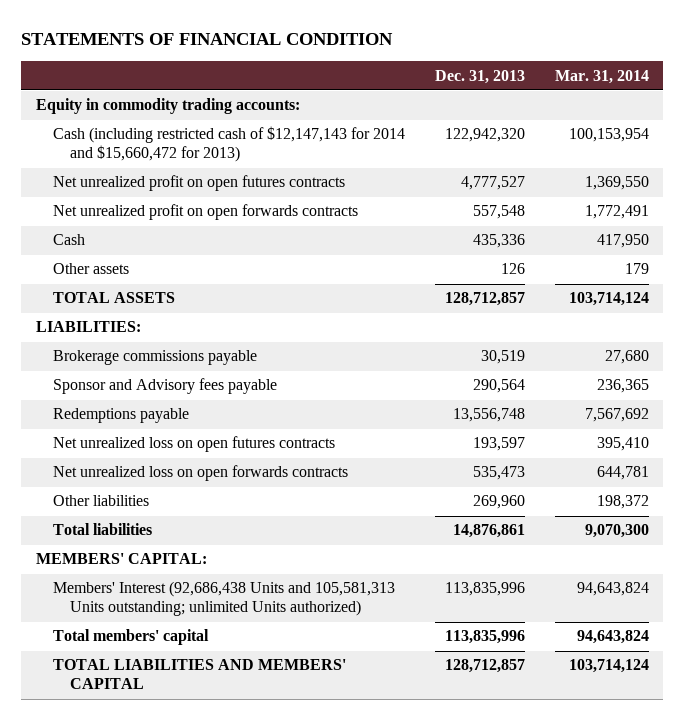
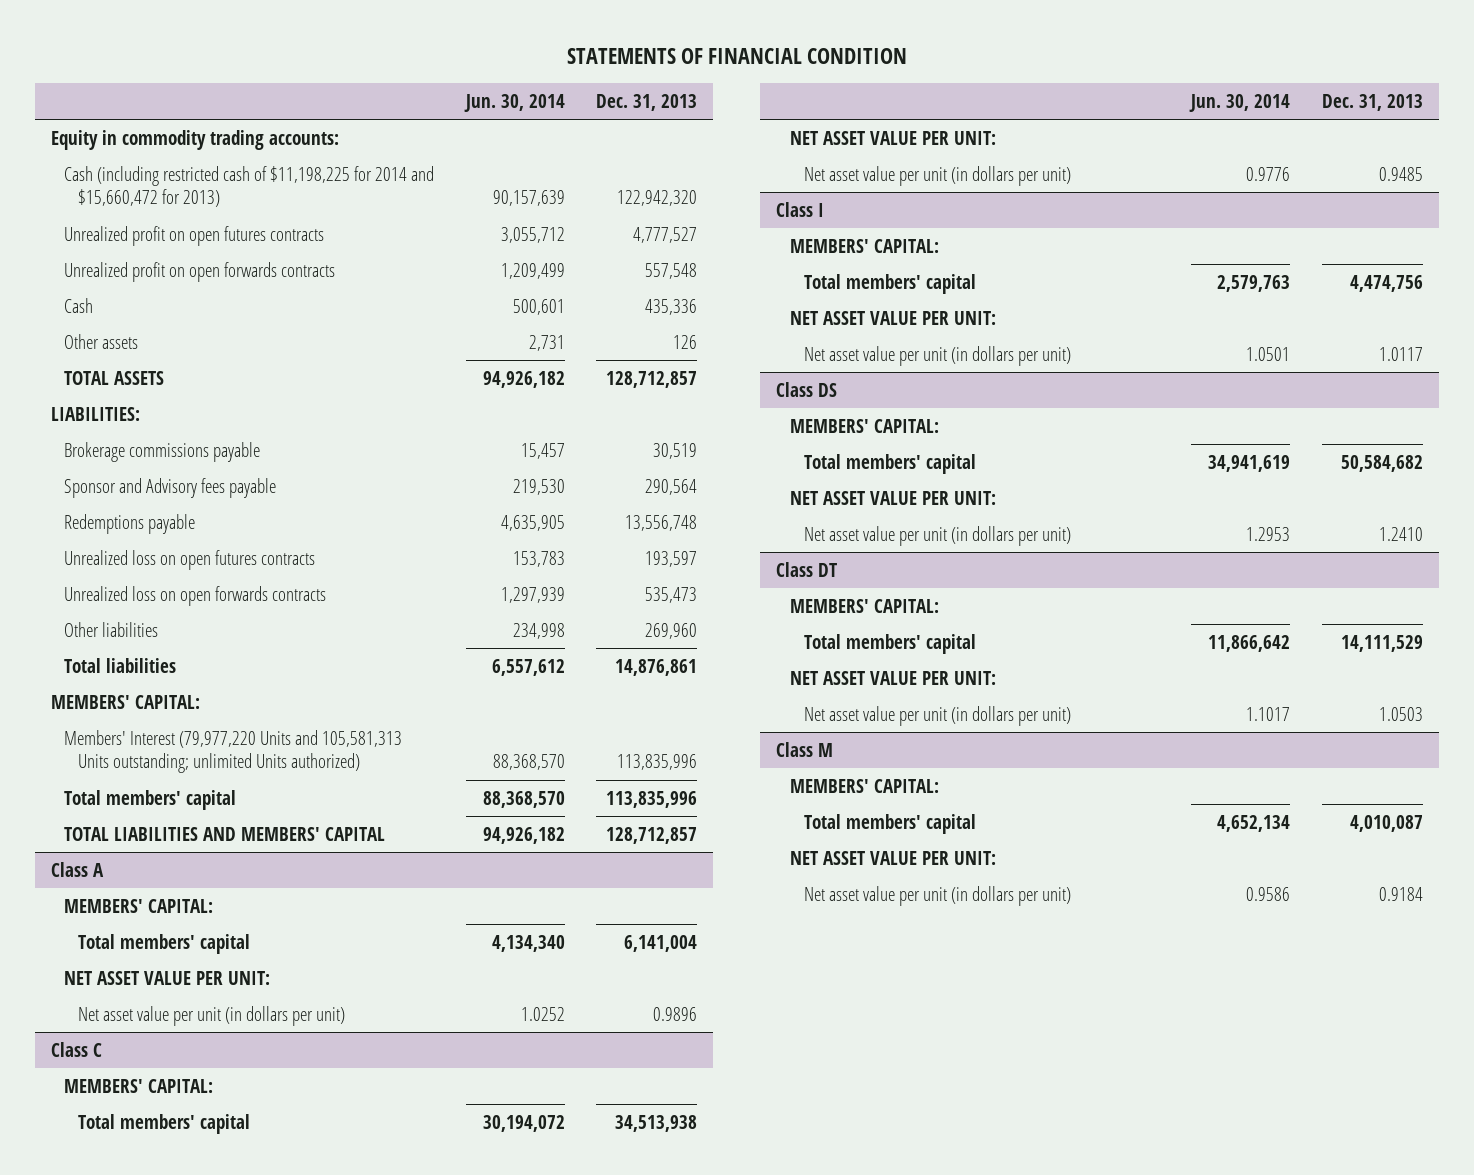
- | Dec. 31, 2013 | Mar. 31, 2014
+ | Jun. 30, 2014 | Dec. 31, 2013
- Cash (including restricted cash of $12,147,143 for 2014 and $15,660,472 for 2013) | 122,942,320 | 100,153,954
- Net unrealized profit on open futures contracts | 4,777,527 | 1,369,550
- Net unrealized profit on open forwards contracts | 557,548 | 1,772,491
+ Cash (including restricted cash of $11,198,225 for 2014 and $15,660,472 for 2013) | 90,157,639 | 122,942,320
+ Unrealized profit on open futures contracts | 3,055,712 | 4,777,527
+ Unrealized profit on open forwards contracts | 1,209,499 | 557,548
- Net unrealized loss on open futures contracts | 193,597 | 395,410
- Net unrealized loss on open forwards contracts | 535,473 | 644,781
+ Unrealized loss on open futures contracts | 153,783 | 193,597
+ Unrealized loss on open forwards contracts | 1,297,939 | 535,473
- Members' Interest (92,686,438 Units and 105,581,313 Units outstanding; unlimited Units authorized) | 113,835,996 | 94,643,824
+ Members' Interest (79,977,220 Units and 105,581,313 Units outstanding; unlimited Units authorized) | 88,368,570 | 113,835,996
+ Class A
+ MEMBERS' CAPITAL:
+ Total members' capital | 4,134,340 | 6,141,004
+ NET ASSET VALUE PER UNIT:
+ Net asset value per unit (in dollars per unit) | 1.0252 | 0.9896
+ Class C
+ MEMBERS' CAPITAL:
+ Total members' capital | 30,194,072 | 34,513,938
+ NET ASSET VALUE PER UNIT:
+ Net asset value per unit (in dollars per unit) | 0.9776 | 0.9485
+ Class I
+ MEMBERS' CAPITAL:
+ Total members' capital | 2,579,763 | 4,474,756
+ NET ASSET VALUE PER UNIT:
+ Net asset value per unit (in dollars per unit) | 1.0501 | 1.0117
+ Class DS
+ MEMBERS' CAPITAL:
+ Total members' capital | 34,941,619 | 50,584,682
+ NET ASSET VALUE PER UNIT:
+ Net asset value per unit (in dollars per unit) | 1.2953 | 1.2410
+ Class DT
+ MEMBERS' CAPITAL:
+ Total members' capital | 11,866,642 | 14,111,529
+ NET ASSET VALUE PER UNIT:
+ Net asset value per unit (in dollars per unit) | 1.1017 | 1.0503
+ Class M
+ MEMBERS' CAPITAL:
+ Total members' capital | 4,652,134 | 4,010,087
+ NET ASSET VALUE PER UNIT:
+ Net asset value per unit (in dollars per unit) | 0.9586 | 0.9184

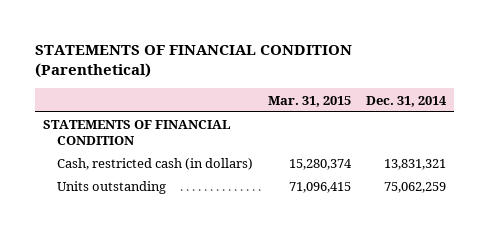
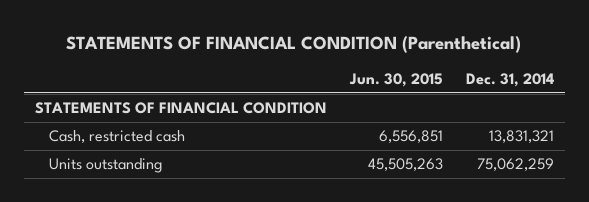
- | Mar. 31, 2015 | Dec. 31, 2014
+ | Jun. 30, 2015 | Dec. 31, 2014
- Cash, restricted cash (in dollars) | 15,280,374 | 13,831,321
+ Cash, restricted cash | 6,556,851 | 13,831,321

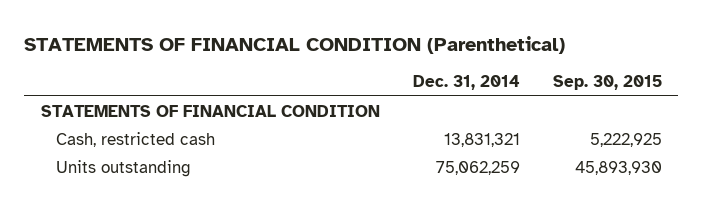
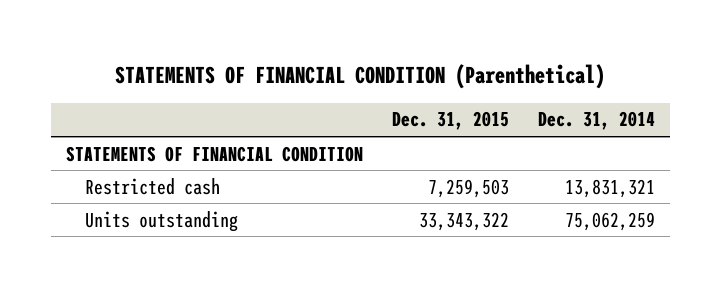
- | Dec. 31, 2014 | Sep. 30, 2015
+ | Dec. 31, 2015 | Dec. 31, 2014
- Cash, restricted cash | 13,831,321 | 5,222,925
+ Restricted cash | 7,259,503 | 13,831,321

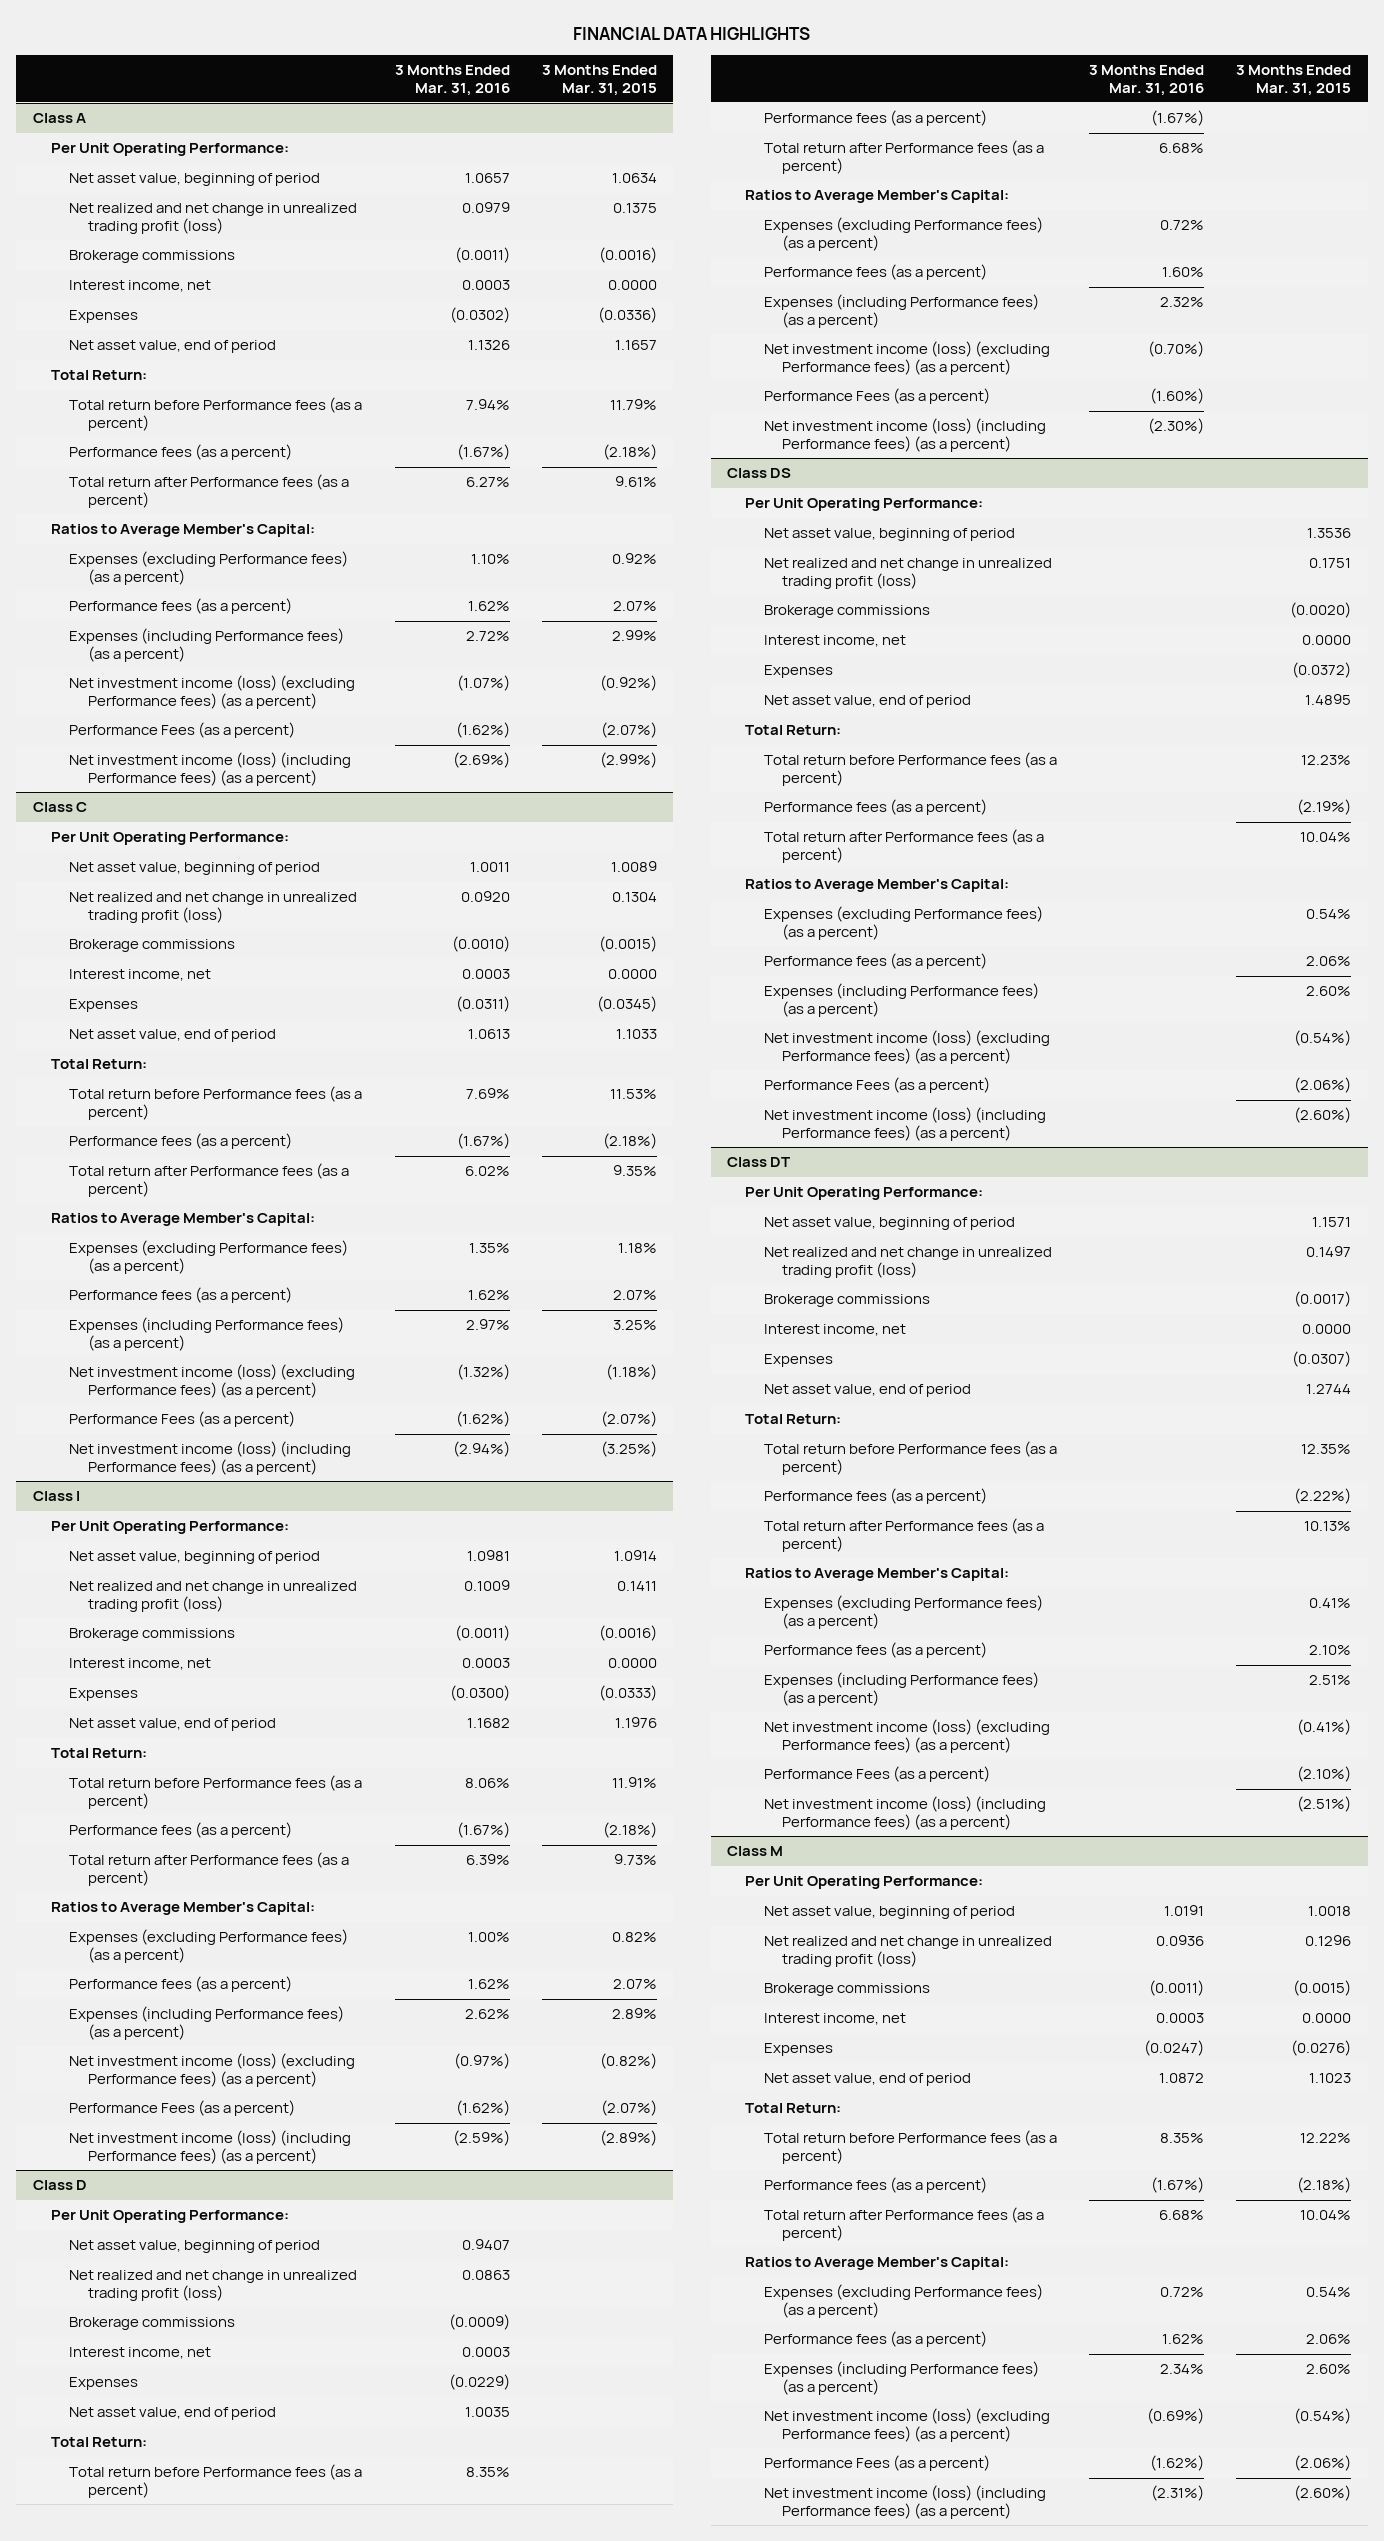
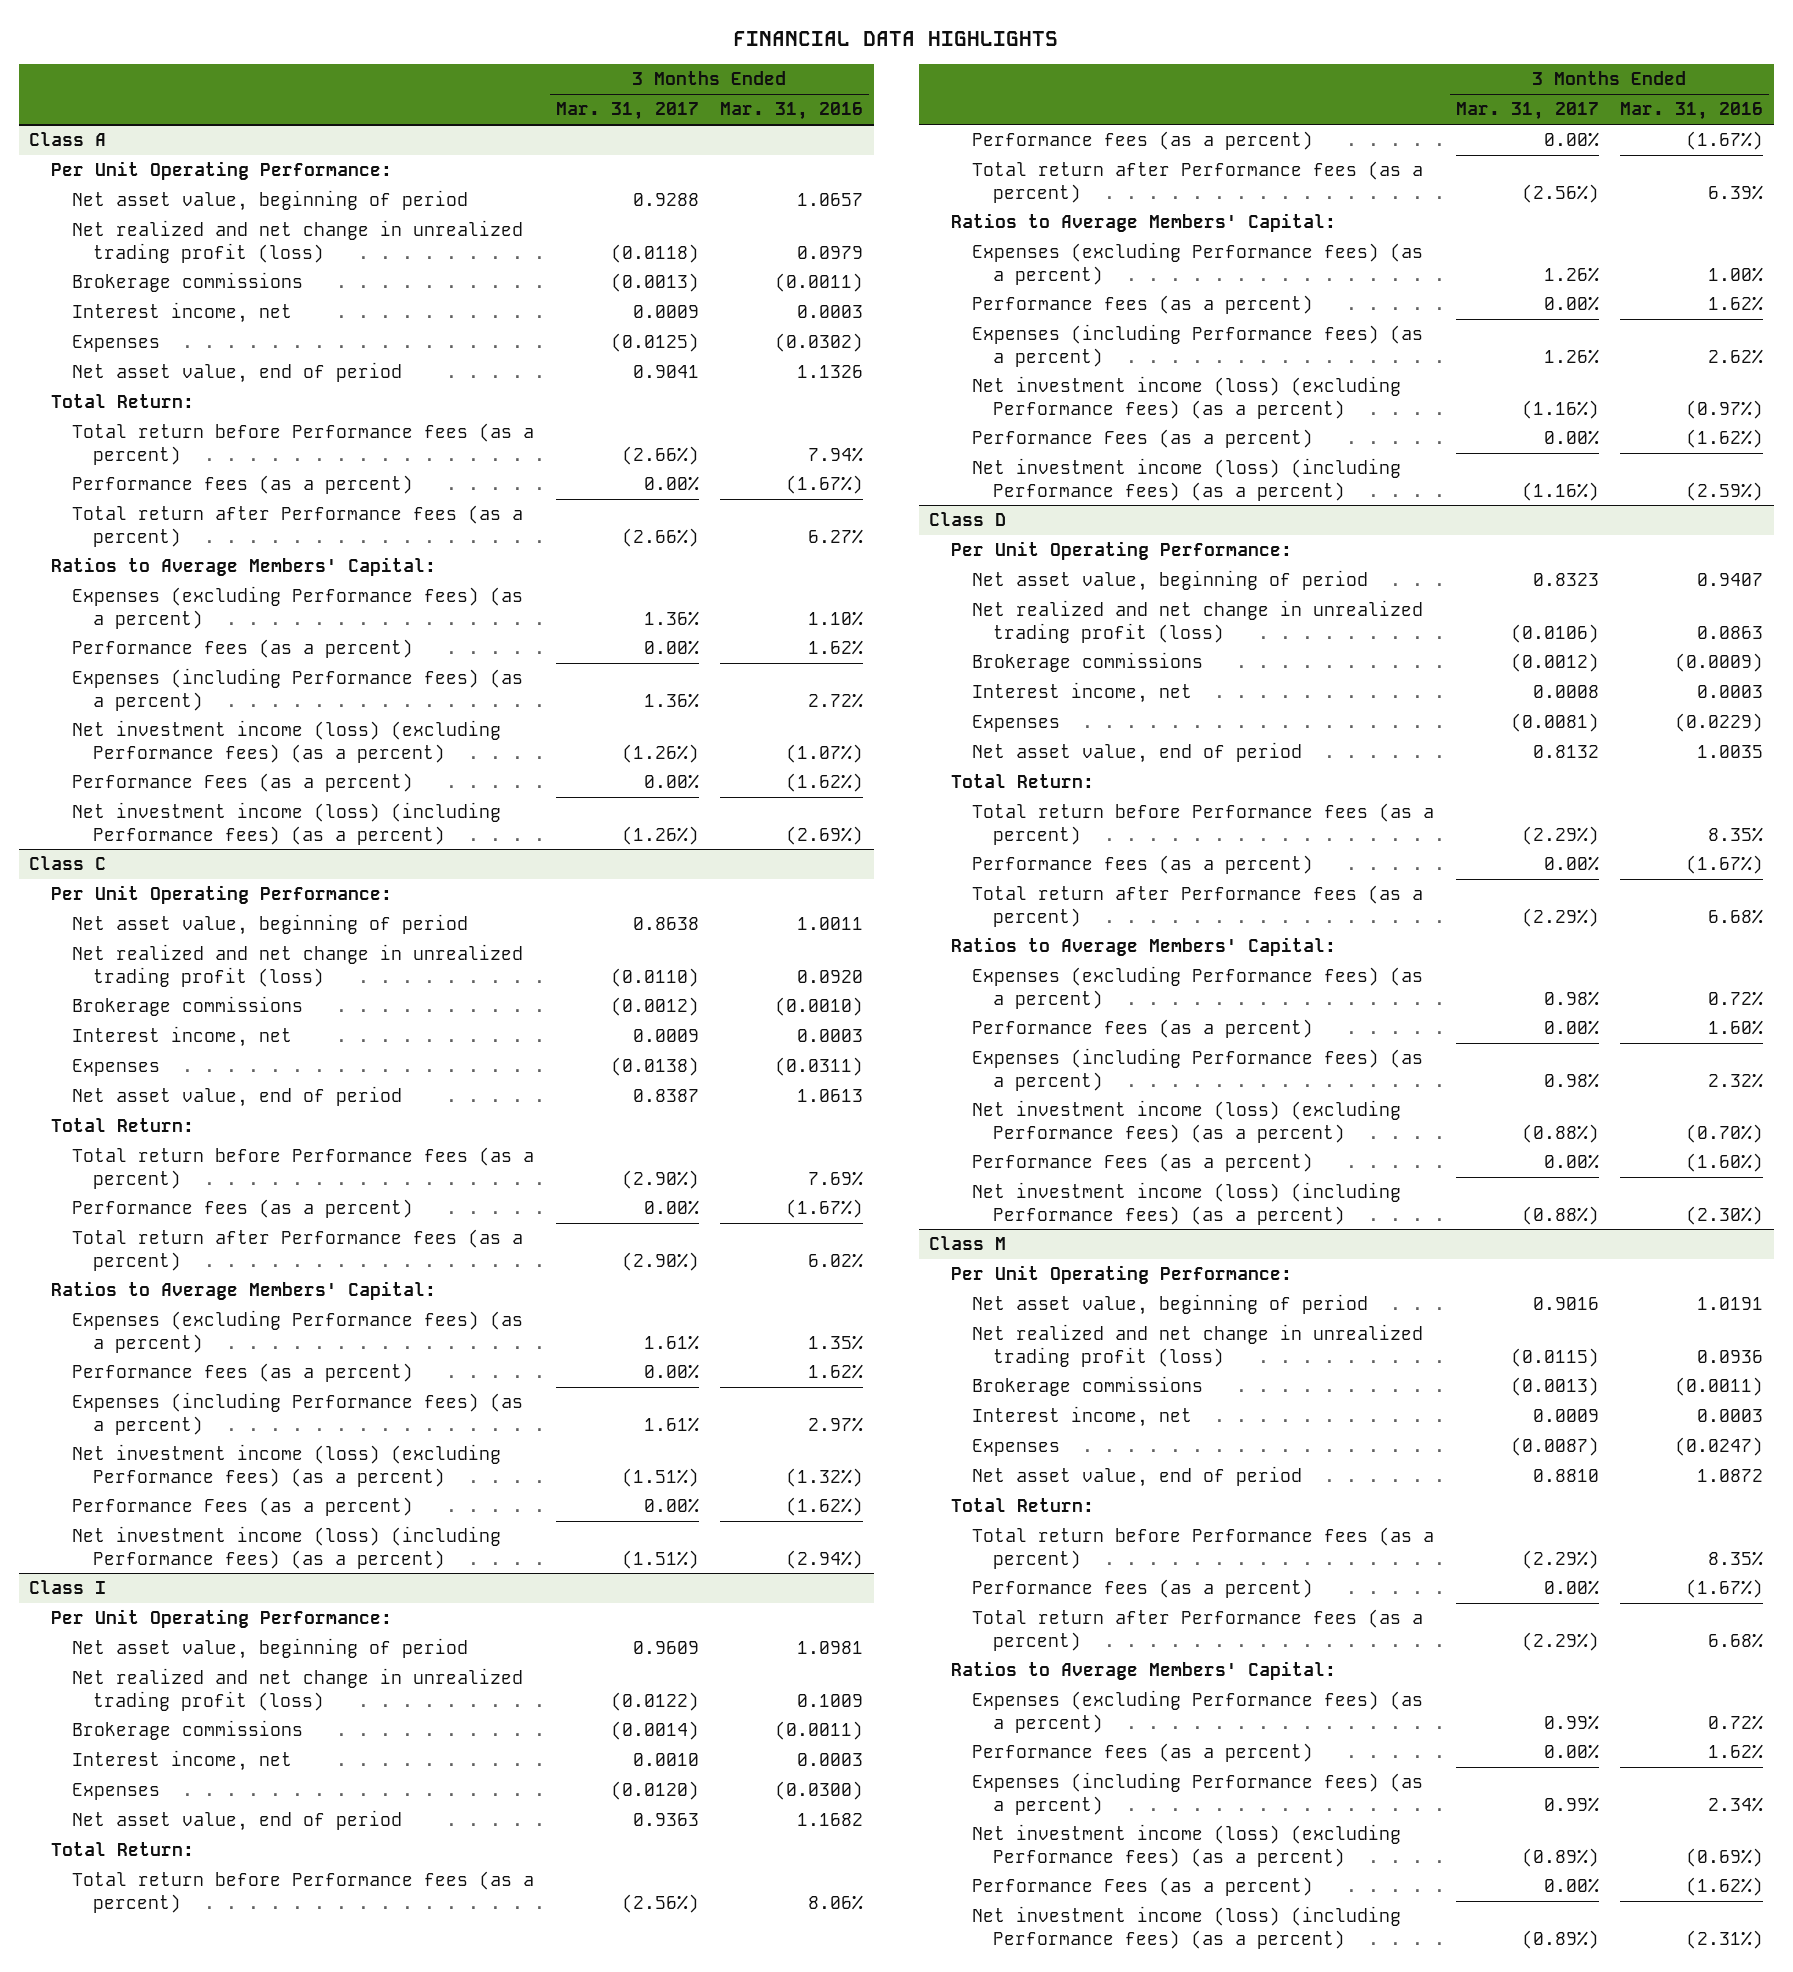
- | 3 Months Ended Mar. 31, 2016 | 3 Months Ended Mar. 31, 2015
+ | 3 Months Ended Mar. 31, 2017 | 3 Months Ended Mar. 31, 2016
@ Class A
- Ratios to Average Member's Capital:
+ Ratios to Average Members' Capital:
@ Class C
- Ratios to Average Member's Capital:
+ Ratios to Average Members' Capital:
@ Class I
- Ratios to Average Member's Capital:
+ Ratios to Average Members' Capital:
@ Class D
- Ratios to Average Member's Capital:
+ Ratios to Average Members' Capital:
- Class DS
- Per Unit Operating Performance:
- Net asset value, beginning of period | | 1.3536
- Net realized and net change in unrealized trading profit (loss) | | 0.1751
- Brokerage commissions | | (0.0020)
- Interest income, net | | 0.0000
- Expenses | | (0.0372)
- Net asset value, end of period | | 1.4895
- Total Return:
- Total return before Performance fees (as a percent) | | 12.23%
- Performance fees (as a percent) | | (2.19%)
- Total return after Performance fees (as a percent) | | 10.04%
- Ratios to Average Member's Capital:
- Expenses (excluding Performance fees) (as a percent) | | 0.54%
- Performance fees (as a percent) | | 2.06%
- Expenses (including Performance fees) (as a percent) | | 2.60%
- Net investment income (loss) (excluding Performance fees) (as a percent) | | (0.54%)
- Performance Fees (as a percent) | | (2.06%)
- Net investment income (loss) (including Performance fees) (as a percent) | | (2.60%)
- Class DT
- Per Unit Operating Performance:
- Net asset value, beginning of period | | 1.1571
- Net realized and net change in unrealized trading profit (loss) | | 0.1497
- Brokerage commissions | | (0.0017)
- Interest income, net | | 0.0000
- Expenses | | (0.0307)
- Net asset value, end of period | | 1.2744
- Total Return:
- Total return before Performance fees (as a percent) | | 12.35%
- Performance fees (as a percent) | | (2.22%)
- Total return after Performance fees (as a percent) | | 10.13%
- Ratios to Average Member's Capital:
- Expenses (excluding Performance fees) (as a percent) | | 0.41%
- Performance fees (as a percent) | | 2.10%
- Expenses (including Performance fees) (as a percent) | | 2.51%
- Net investment income (loss) (excluding Performance fees) (as a percent) | | (0.41%)
- Performance Fees (as a percent) | | (2.10%)
- Net investment income (loss) (including Performance fees) (as a percent) | | (2.51%)
@ Class M
- Ratios to Average Member's Capital:
+ Ratios to Average Members' Capital:

